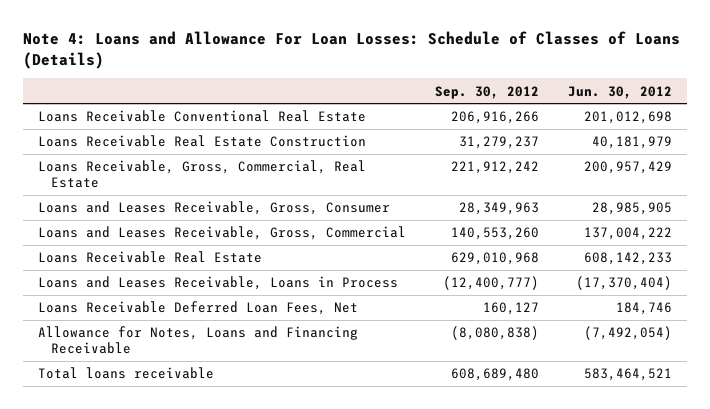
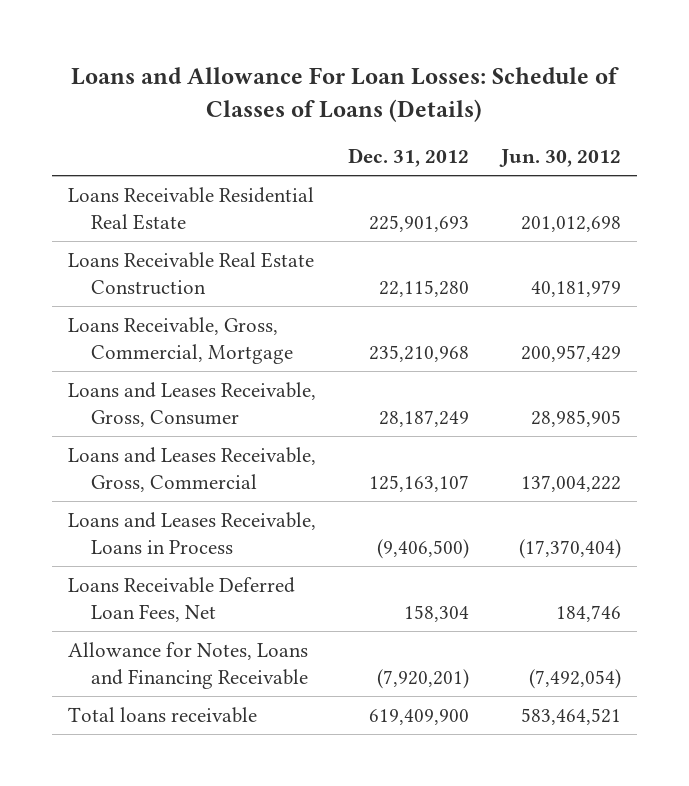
- Note 4: Loans and Allowance For Loan Losses: Schedule of Classes of Loans (Details)
+ Loans and Allowance For Loan Losses: Schedule of Classes of Loans (Details)
- | Sep. 30, 2012 | Jun. 30, 2012
+ | Dec. 31, 2012 | Jun. 30, 2012
- Loans Receivable Conventional Real Estate | 206,916,266 | 201,012,698
+ Loans Receivable Residential Real Estate | 225,901,693 | 201,012,698
- Loans Receivable, Gross, Commercial, Real Estate | 221,912,242 | 200,957,429
+ Loans Receivable, Gross, Commercial, Mortgage | 235,210,968 | 200,957,429
- Loans Receivable Real Estate | 629,010,968 | 608,142,233

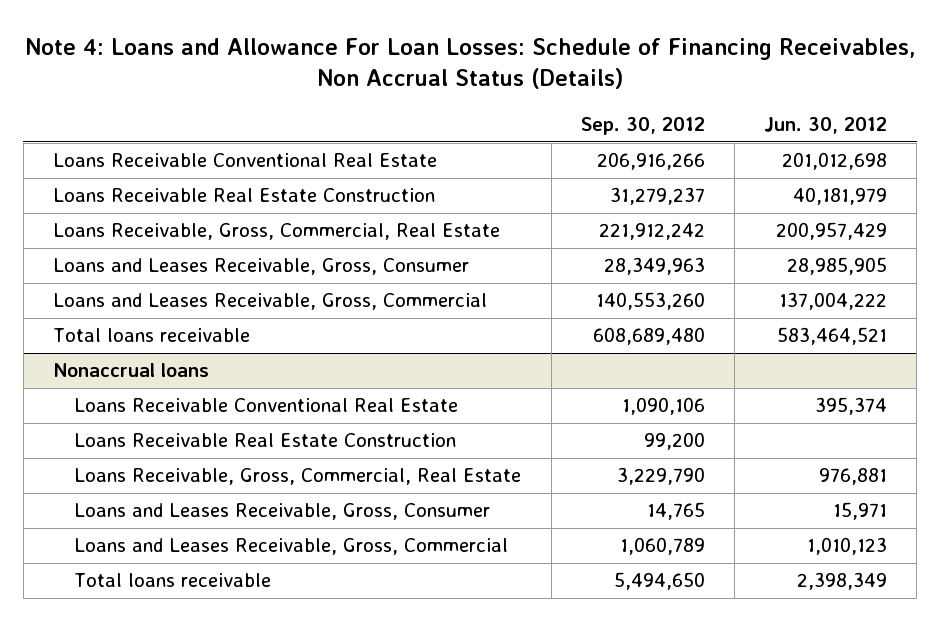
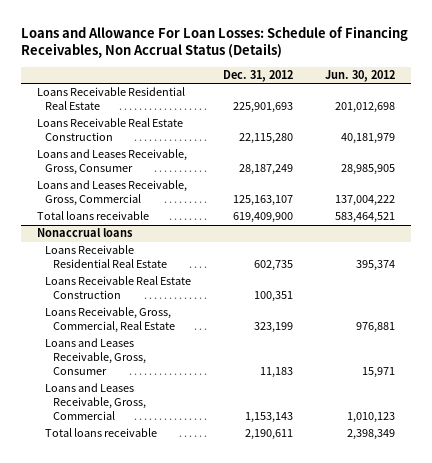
- Note 4: Loans and Allowance For Loan Losses: Schedule of Financing Receivables, Non Accrual Status (Details)
+ Loans and Allowance For Loan Losses: Schedule of Financing Receivables, Non Accrual Status (Details)
- | Sep. 30, 2012 | Jun. 30, 2012
+ | Dec. 31, 2012 | Jun. 30, 2012
- Loans Receivable Conventional Real Estate | 206,916,266 | 201,012,698
+ Loans Receivable Residential Real Estate | 225,901,693 | 201,012,698
- Loans Receivable, Gross, Commercial, Real Estate | 221,912,242 | 200,957,429
@ Nonaccrual loans
- Loans Receivable Conventional Real Estate | 1,090,106 | 395,374
+ Loans Receivable Residential Real Estate | 602,735 | 395,374

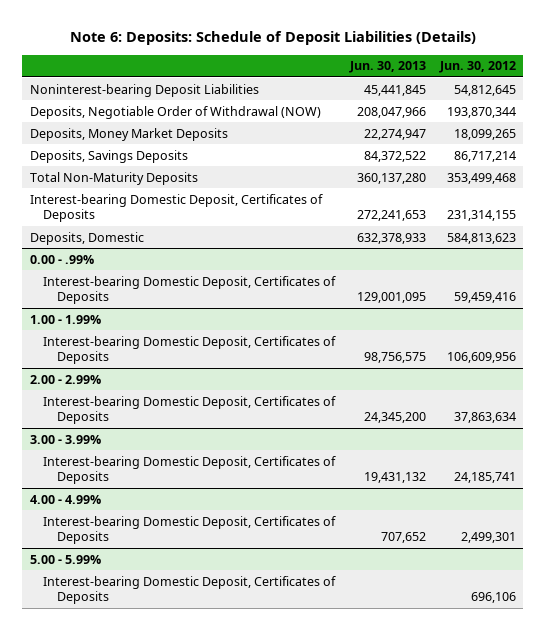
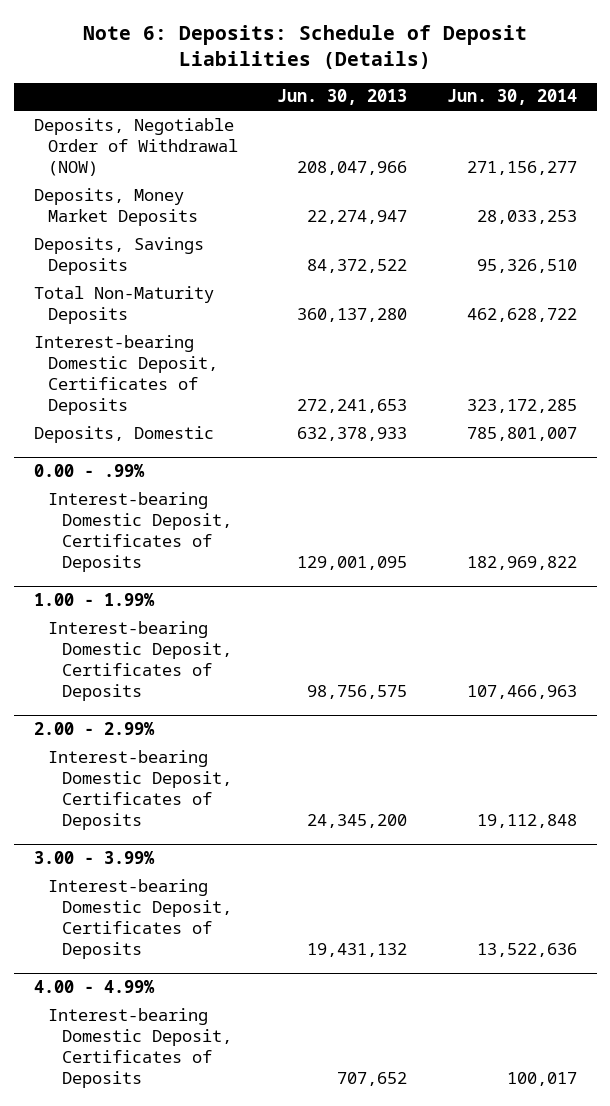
- | Jun. 30, 2013 | Jun. 30, 2012
+ | Jun. 30, 2013 | Jun. 30, 2014
- Noninterest-bearing Deposit Liabilities | 45,441,845 | 54,812,645
- 5.00 - 5.99%
- Interest-bearing Domestic Deposit, Certificates of Deposits | | 696,106

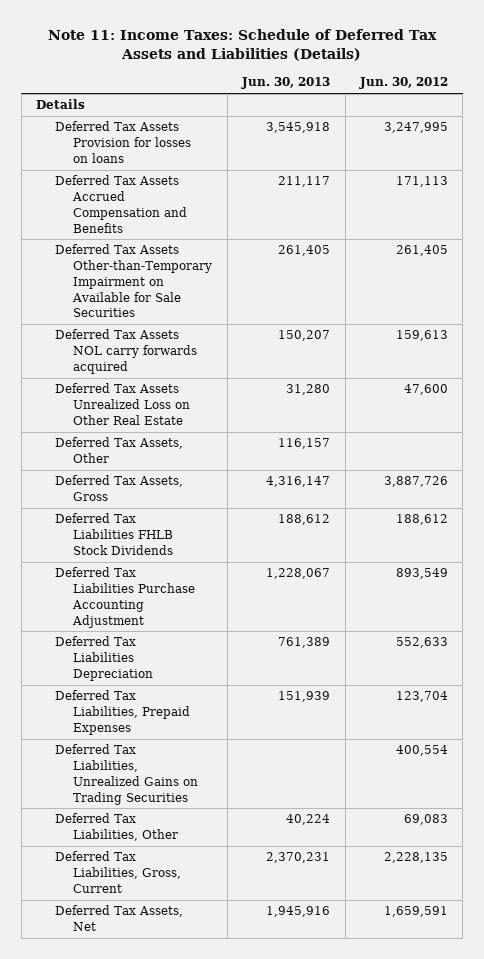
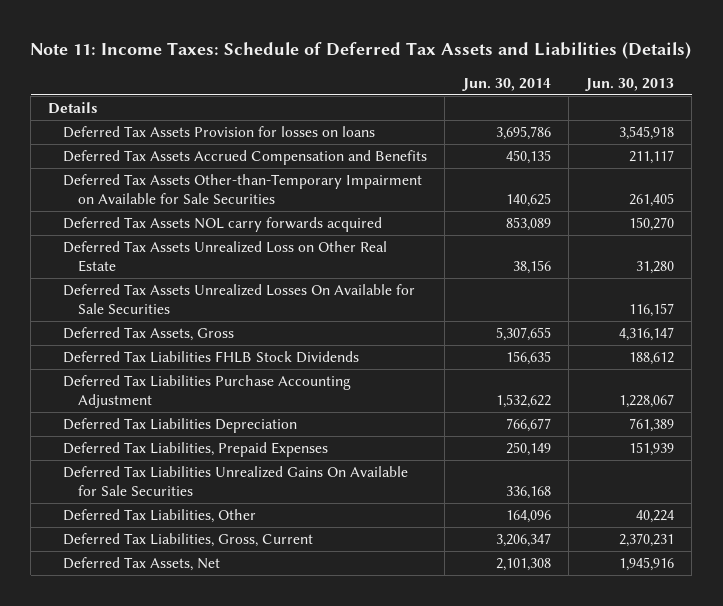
- | Jun. 30, 2013 | Jun. 30, 2012
+ | Jun. 30, 2014 | Jun. 30, 2013
- Deferred Tax Assets NOL carry forwards acquired | 150,207 | 159,613
+ Deferred Tax Assets NOL carry forwards acquired | 853,089 | 150,270
- Deferred Tax Assets, Other | 116,157 |
+ Deferred Tax Assets Unrealized Losses On Available for Sale Securities | | 116,157
- Deferred Tax Liabilities, Unrealized Gains on Trading Securities | | 400,554
+ Deferred Tax Liabilities Unrealized Gains On Available for Sale Securities | 336,168 |

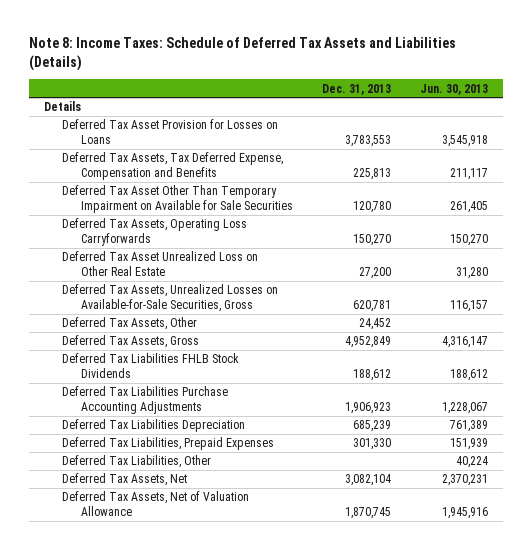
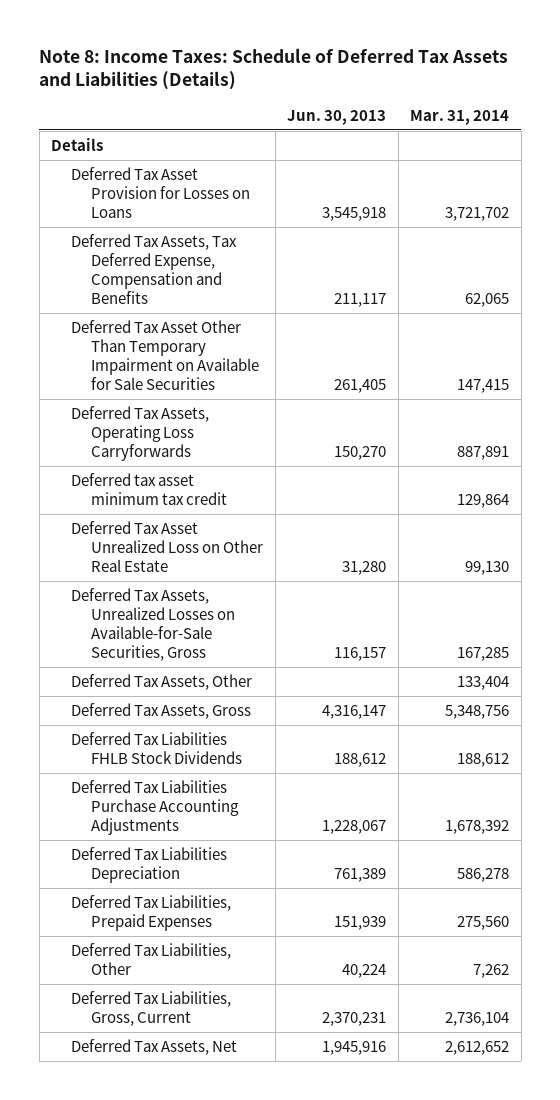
- | Dec. 31, 2013 | Jun. 30, 2013
+ | Jun. 30, 2013 | Mar. 31, 2014
+ Deferred tax asset minimum tax credit | | 129,864
- Deferred Tax Assets, Net | 3,082,104 | 2,370,231
- Deferred Tax Assets, Net of Valuation Allowance | 1,870,745 | 1,945,916
+ Deferred Tax Liabilities, Gross, Current | 2,370,231 | 2,736,104
+ Deferred Tax Assets, Net | 1,945,916 | 2,612,652

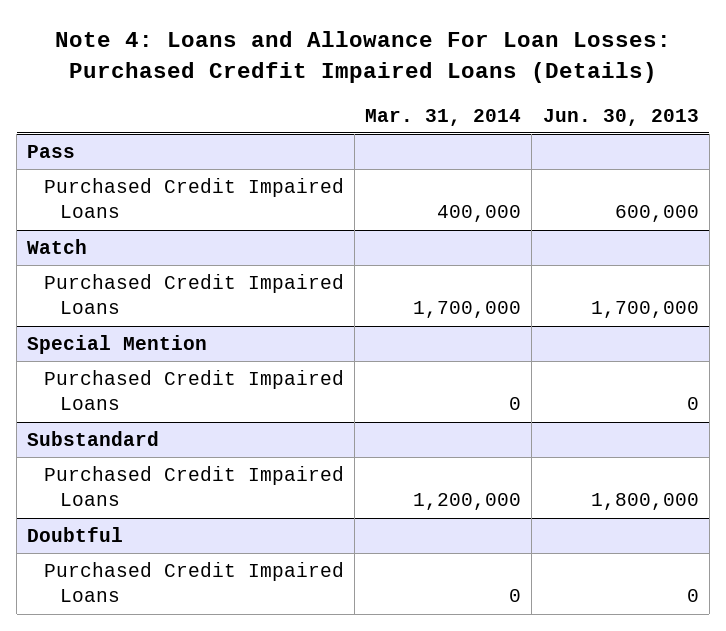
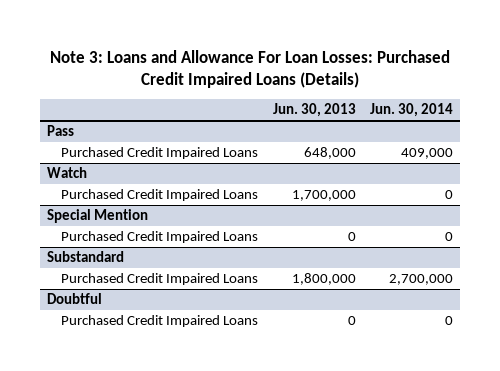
- Note 4: Loans and Allowance For Loan Losses: Purchased Credfit Impaired Loans (Details)
+ Note 3: Loans and Allowance For Loan Losses: Purchased Credit Impaired Loans (Details)
- | Mar. 31, 2014 | Jun. 30, 2013
+ | Jun. 30, 2013 | Jun. 30, 2014
@ Pass
- Purchased Credit Impaired Loans | 400,000 | 600,000
+ Purchased Credit Impaired Loans | 648,000 | 409,000

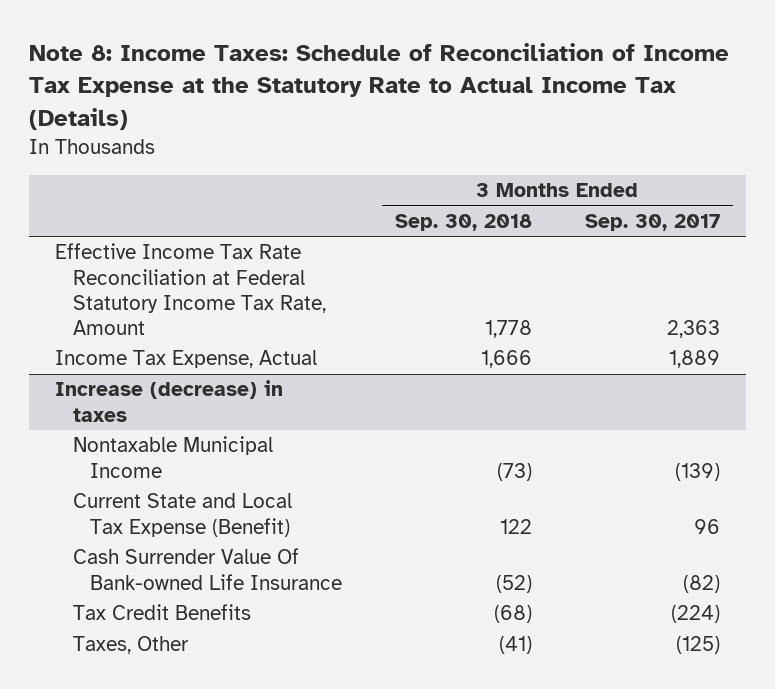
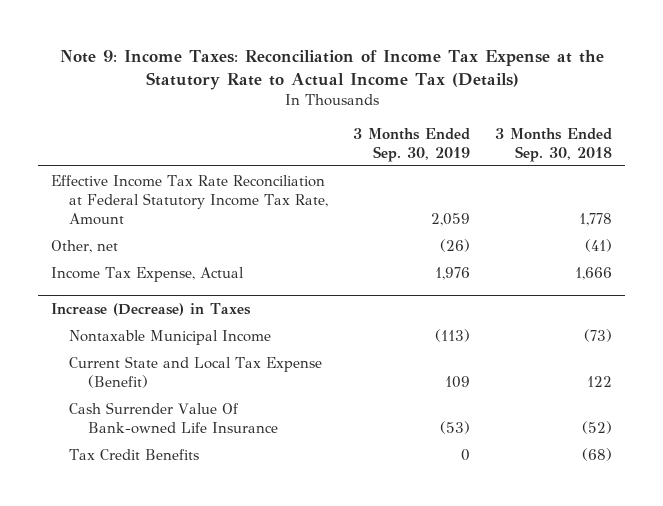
- Note 8: Income Taxes: Schedule of Reconciliation of Income Tax Expense at the Statutory Rate to Actual Income Tax (Details)
+ Note 9: Income Taxes: Reconciliation of Income Tax Expense at the Statutory Rate to Actual Income Tax (Details)
- | 3 Months Ended Sep. 30, 2018 | 3 Months Ended Sep. 30, 2017
+ | 3 Months Ended Sep. 30, 2019 | 3 Months Ended Sep. 30, 2018
+ Other, net | (26) | (41)
- Increase (decrease) in taxes
+ Increase (Decrease) in Taxes
- Taxes, Other | (41) | (125)

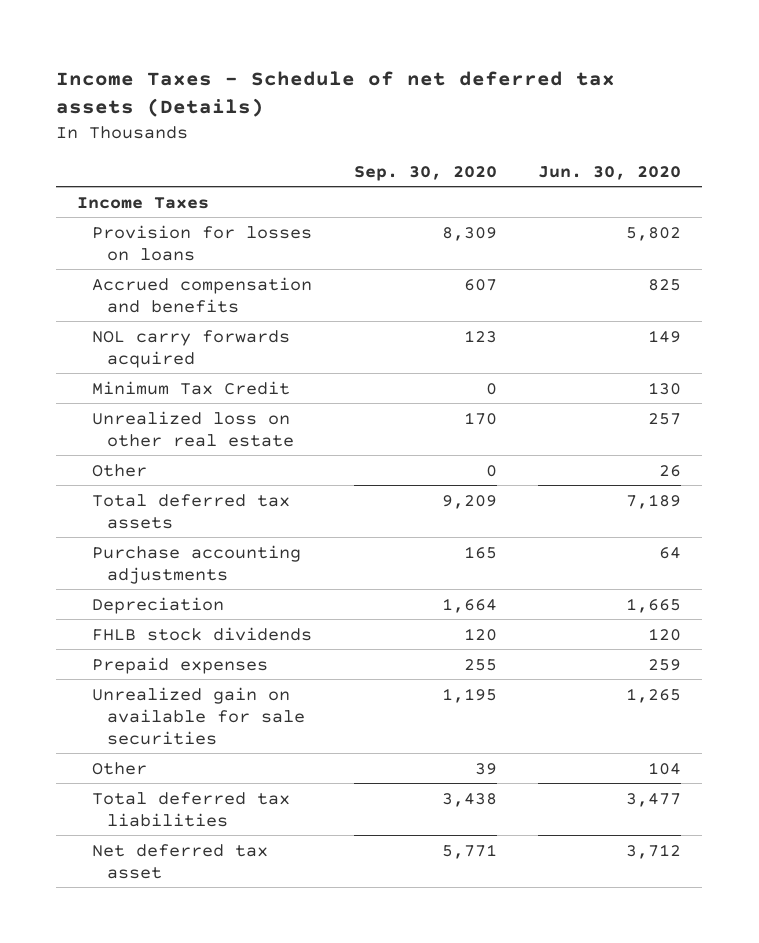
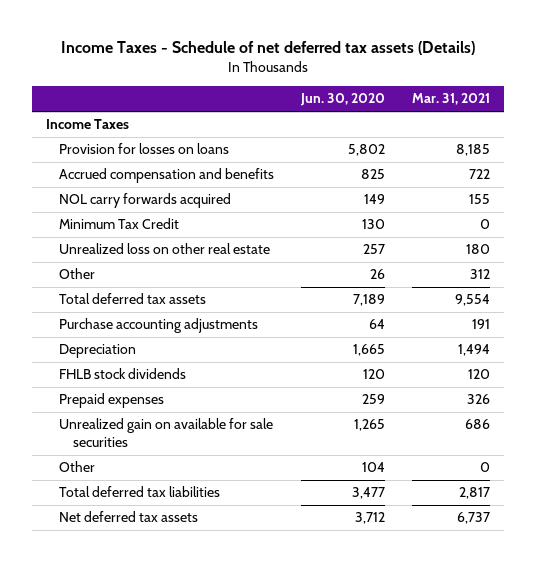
- | Sep. 30, 2020 | Jun. 30, 2020
+ | Jun. 30, 2020 | Mar. 31, 2021
- Net deferred tax asset | 5,771 | 3,712
+ Net deferred tax assets | 3,712 | 6,737

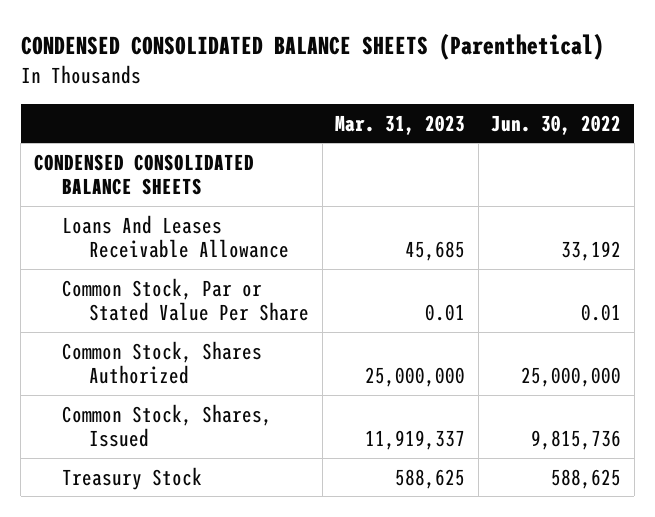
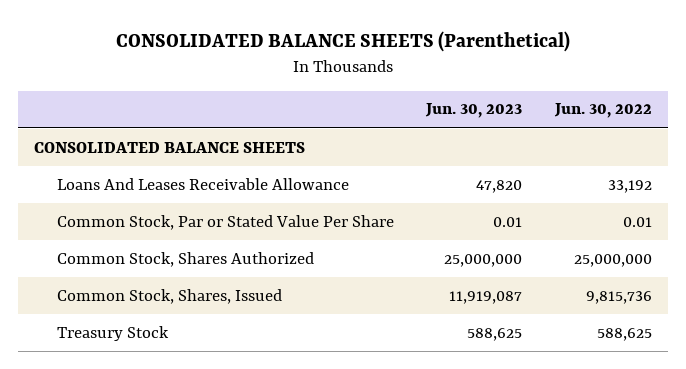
- CONDENSED CONSOLIDATED BALANCE SHEETS (Parenthetical)
+ CONSOLIDATED BALANCE SHEETS (Parenthetical)
- | Mar. 31, 2023 | Jun. 30, 2022
+ | Jun. 30, 2023 | Jun. 30, 2022
- CONDENSED CONSOLIDATED BALANCE SHEETS
+ CONSOLIDATED BALANCE SHEETS

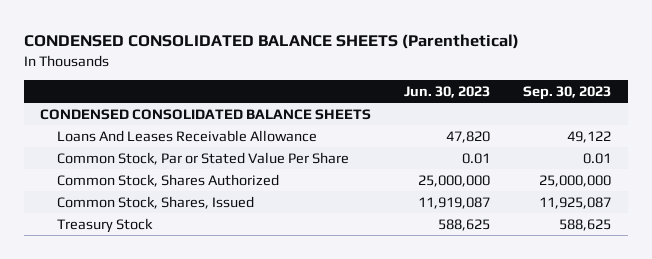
- CONSOLIDATED BALANCE SHEETS (Parenthetical)
+ CONDENSED CONSOLIDATED BALANCE SHEETS (Parenthetical)
- | Jun. 30, 2023 | Jun. 30, 2022
+ | Jun. 30, 2023 | Sep. 30, 2023
- CONSOLIDATED BALANCE SHEETS
+ CONDENSED CONSOLIDATED BALANCE SHEETS

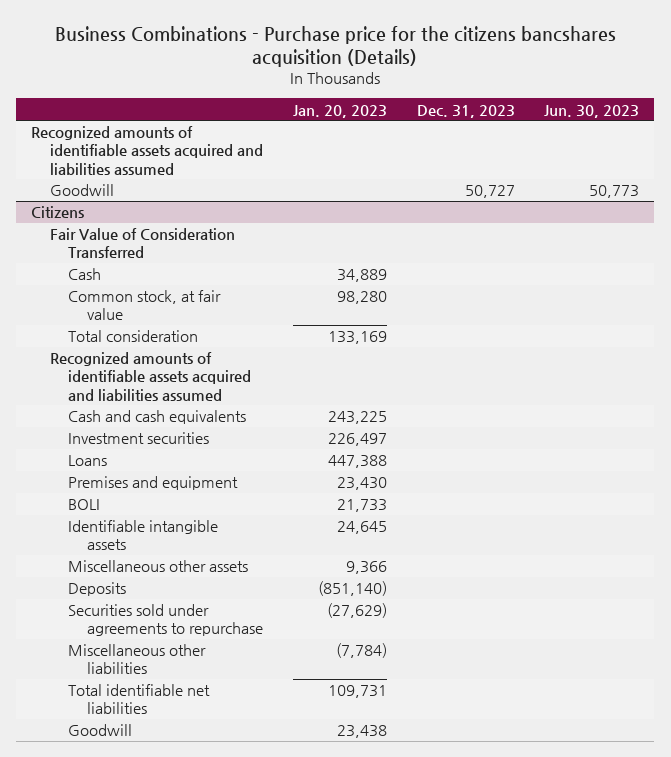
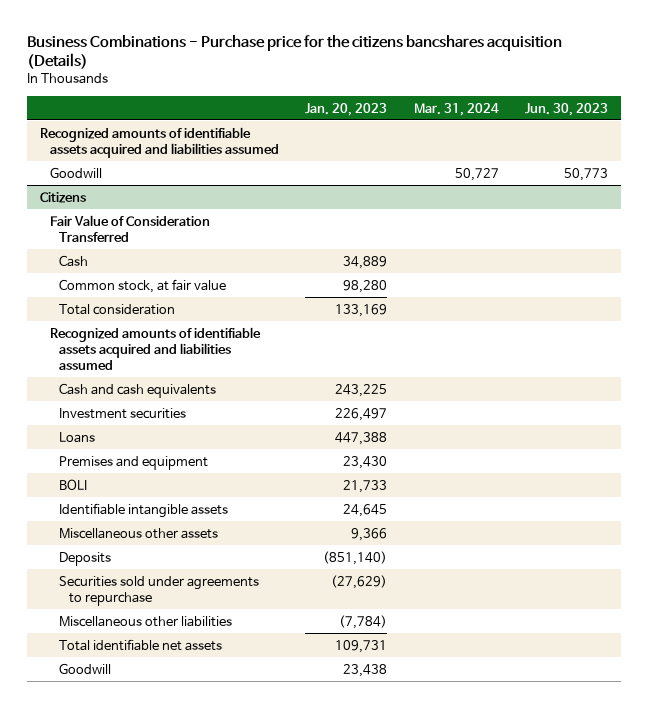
- | Jan. 20, 2023 | Dec. 31, 2023 | Jun. 30, 2023
+ | Jan. 20, 2023 | Mar. 31, 2024 | Jun. 30, 2023
@ Citizens
- Total identifiable net liabilities | 109,731 | |
+ Total identifiable net assets | 109,731 | |

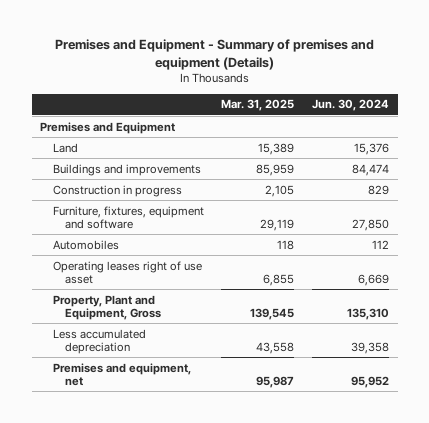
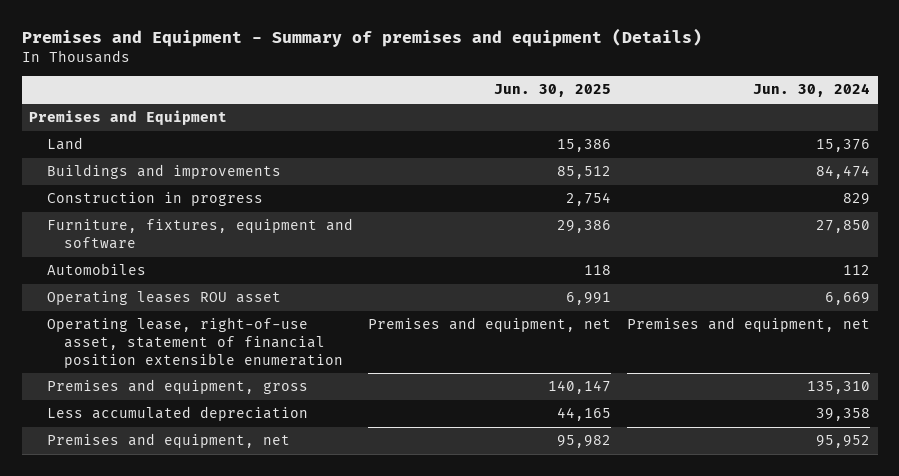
- | Mar. 31, 2025 | Jun. 30, 2024
+ | Jun. 30, 2025 | Jun. 30, 2024
- Operating leases right of use asset | 6,855 | 6,669
- Property, Plant and Equipment, Gross | 139,545 | 135,310
+ Operating leases ROU asset | 6,991 | 6,669
+ Operating lease, right-of-use asset, statement of financial position extensible enumeration | Premises and equipment, net | Premises and equipment, net
+ Premises and equipment, gross | 140,147 | 135,310

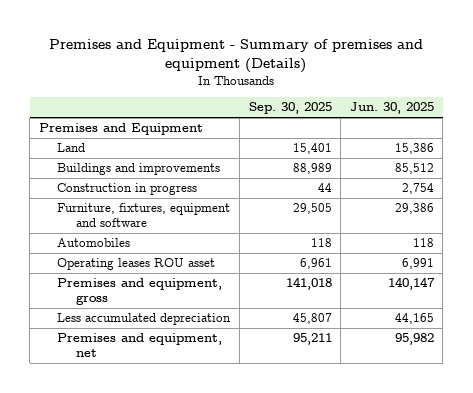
- | Jun. 30, 2025 | Jun. 30, 2024
+ | Sep. 30, 2025 | Jun. 30, 2025
- Operating lease, right-of-use asset, statement of financial position extensible enumeration | Premises and equipment, net | Premises and equipment, net

